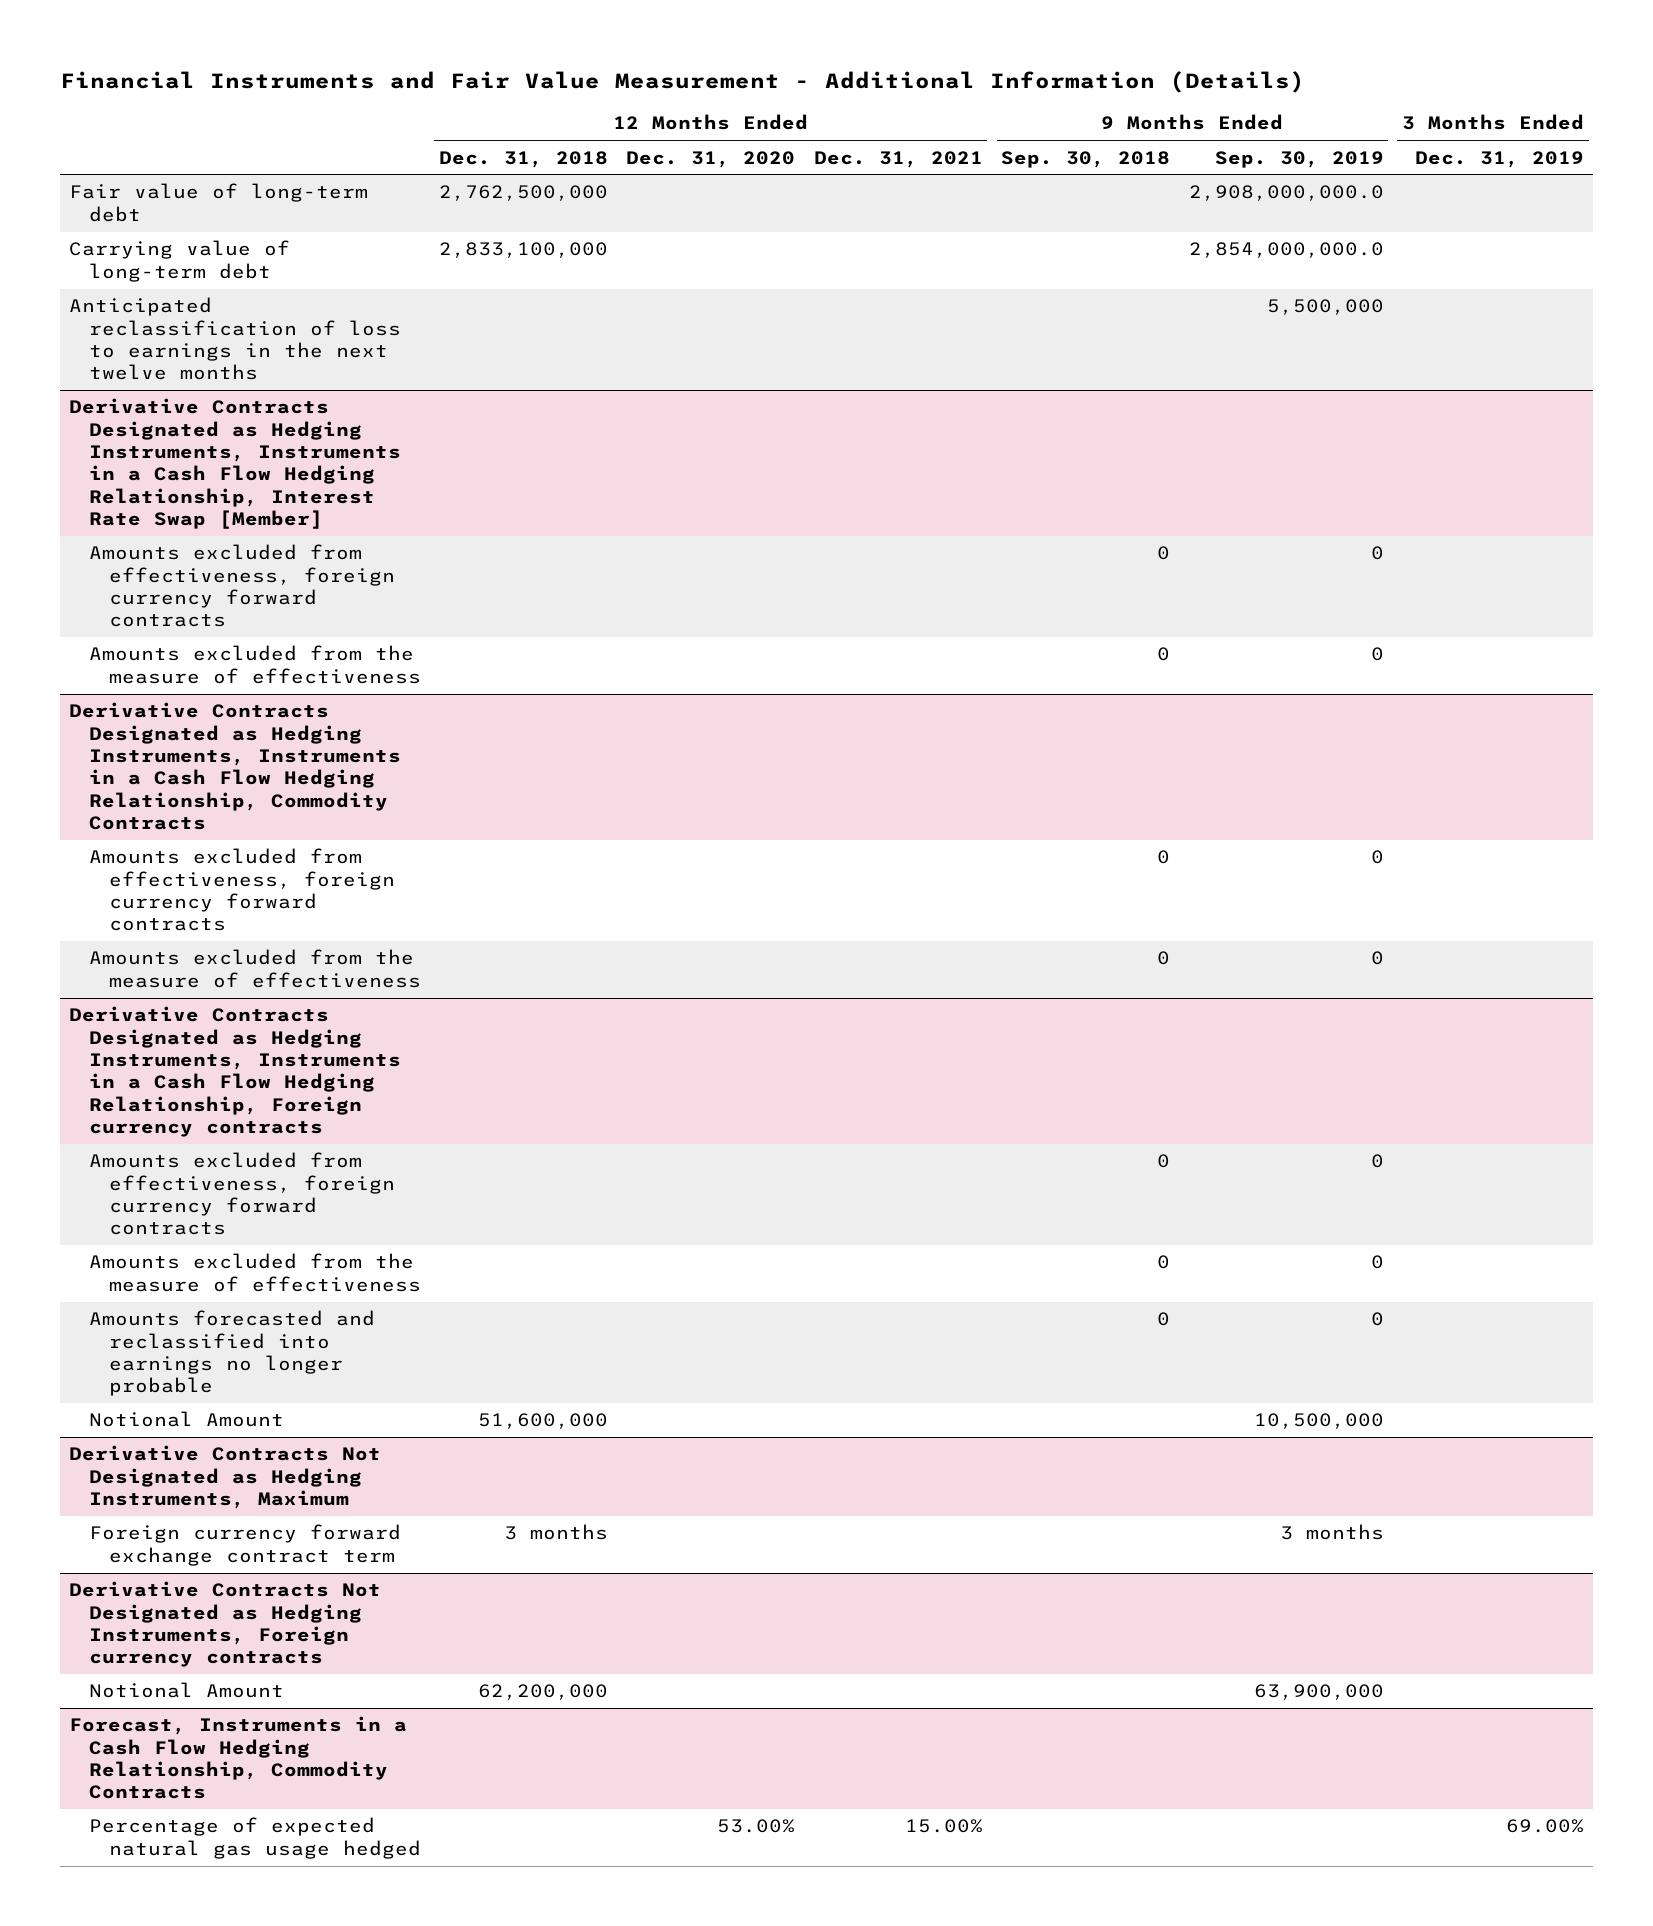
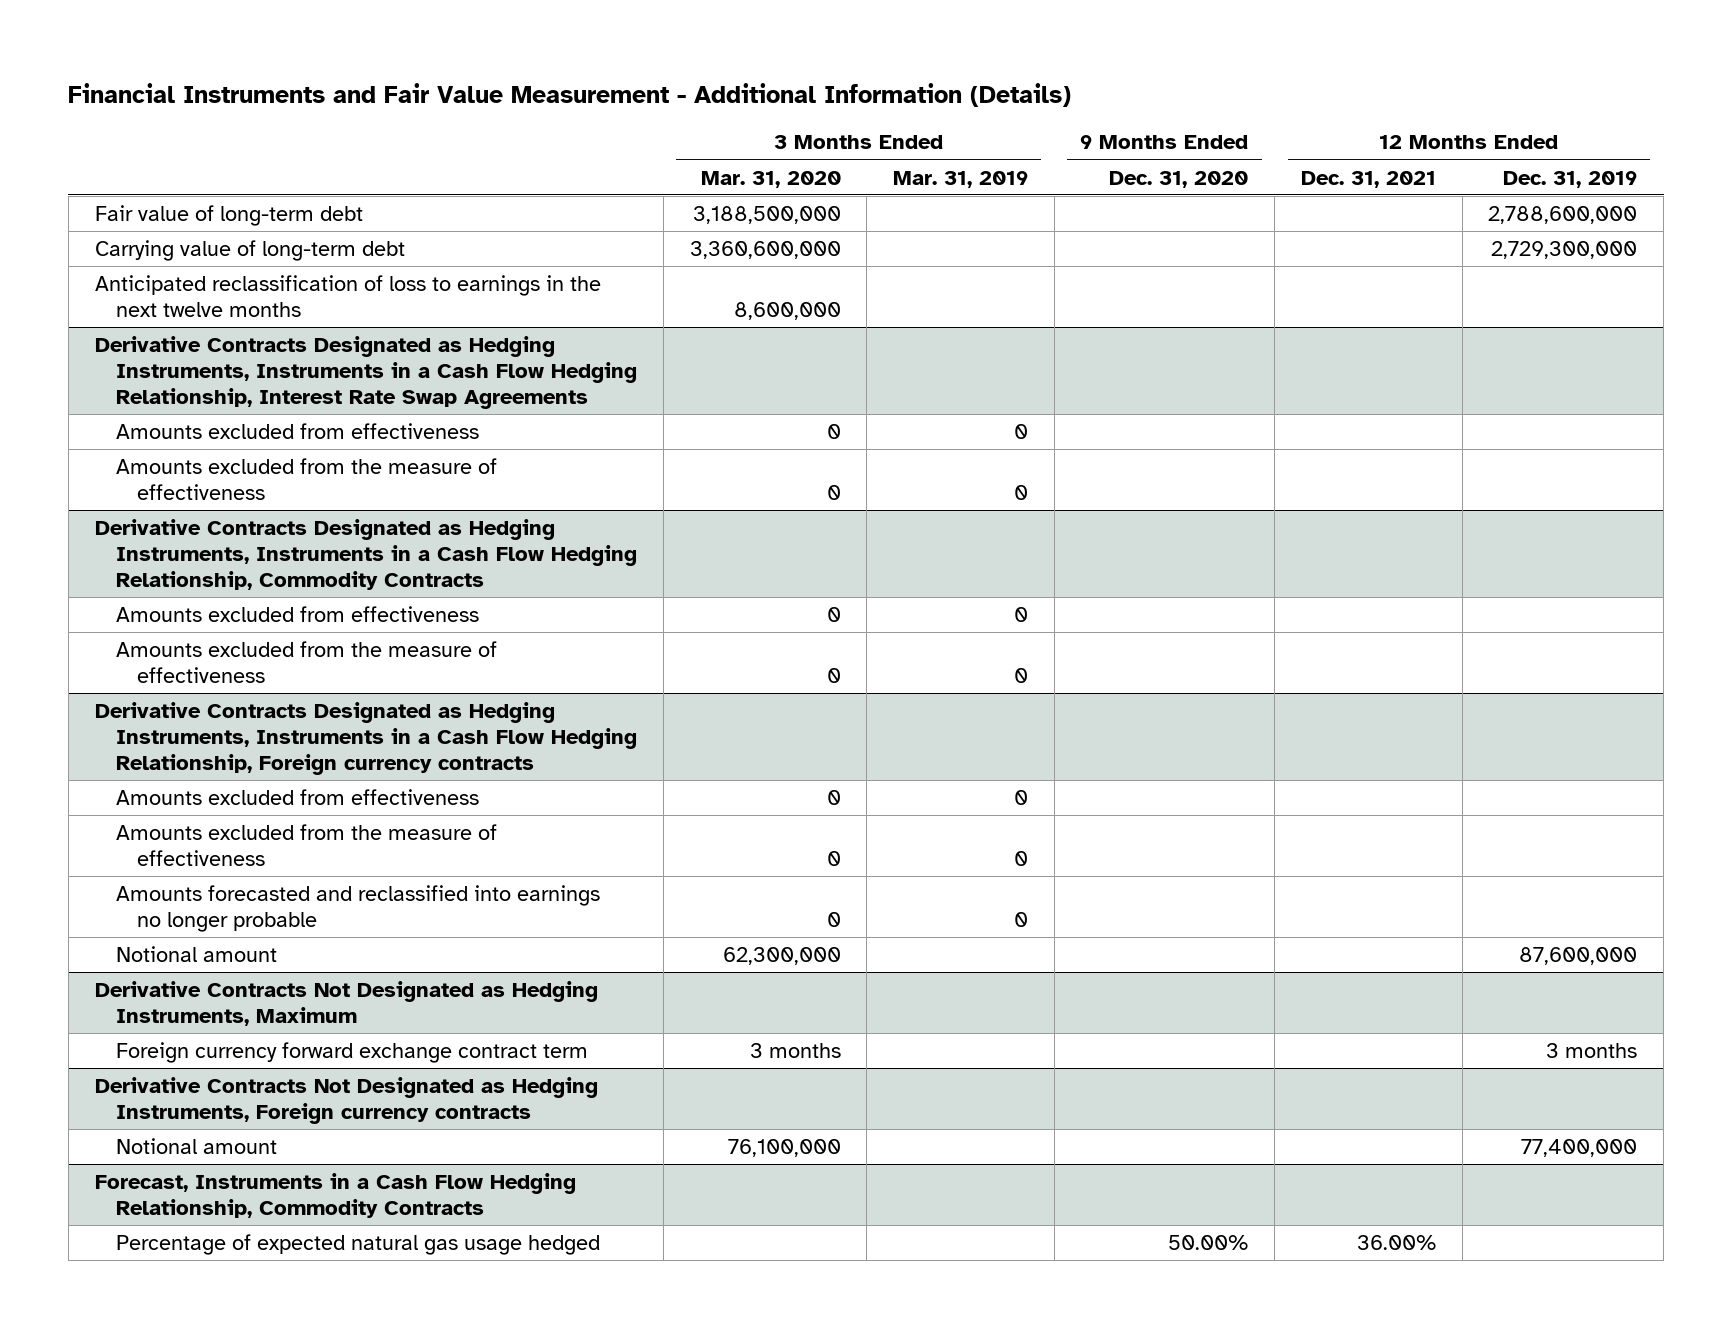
- | 12 Months Ended Dec. 31, 2018 | 12 Months Ended Dec. 31, 2020 | 12 Months Ended Dec. 31, 2021 | 9 Months Ended Sep. 30, 2018 | 9 Months Ended Sep. 30, 2019 | 3 Months Ended Dec. 31, 2019
+ | 3 Months Ended Mar. 31, 2020 | 3 Months Ended Mar. 31, 2019 | 9 Months Ended Dec. 31, 2020 | 12 Months Ended Dec. 31, 2021 | 12 Months Ended Dec. 31, 2019
- Derivative Contracts Designated as Hedging Instruments, Instruments in a Cash Flow Hedging Relationship, Interest Rate Swap [Member]
- Amounts excluded from effectiveness, foreign currency forward contracts | | | | 0 | 0 |
+ Derivative Contracts Designated as Hedging Instruments, Instruments in a Cash Flow Hedging Relationship, Interest Rate Swap Agreements
+ Amounts excluded from effectiveness | 0 | 0 | | |
@ Derivative Contracts Designated as Hedging Instruments, Instruments in a Cash Flow Hedging Relationship, Commodity Contracts
- Amounts excluded from effectiveness, foreign currency forward contracts | | | | 0 | 0 |
+ Amounts excluded from effectiveness | 0 | 0 | | |
@ Derivative Contracts Designated as Hedging Instruments, Instruments in a Cash Flow Hedging Relationship, Foreign currency contracts
- Amounts excluded from effectiveness, foreign currency forward contracts | | | | 0 | 0 |
+ Amounts excluded from effectiveness | 0 | 0 | | |
- Notional Amount | 51,600,000 | | | | 10,500,000 |
+ Notional amount | 62,300,000 | | | | 87,600,000
@ Derivative Contracts Not Designated as Hedging Instruments, Foreign currency contracts
- Notional Amount | 62,200,000 | | | | 63,900,000 |
+ Notional amount | 76,100,000 | | | | 77,400,000
@ Forecast, Instruments in a Cash Flow Hedging Relationship, Commodity Contracts
- Percentage of expected natural gas usage hedged | | 53.00% | 15.00% | | | 69.00%
+ Percentage of expected natural gas usage hedged | | | 50.00% | 36.00% |

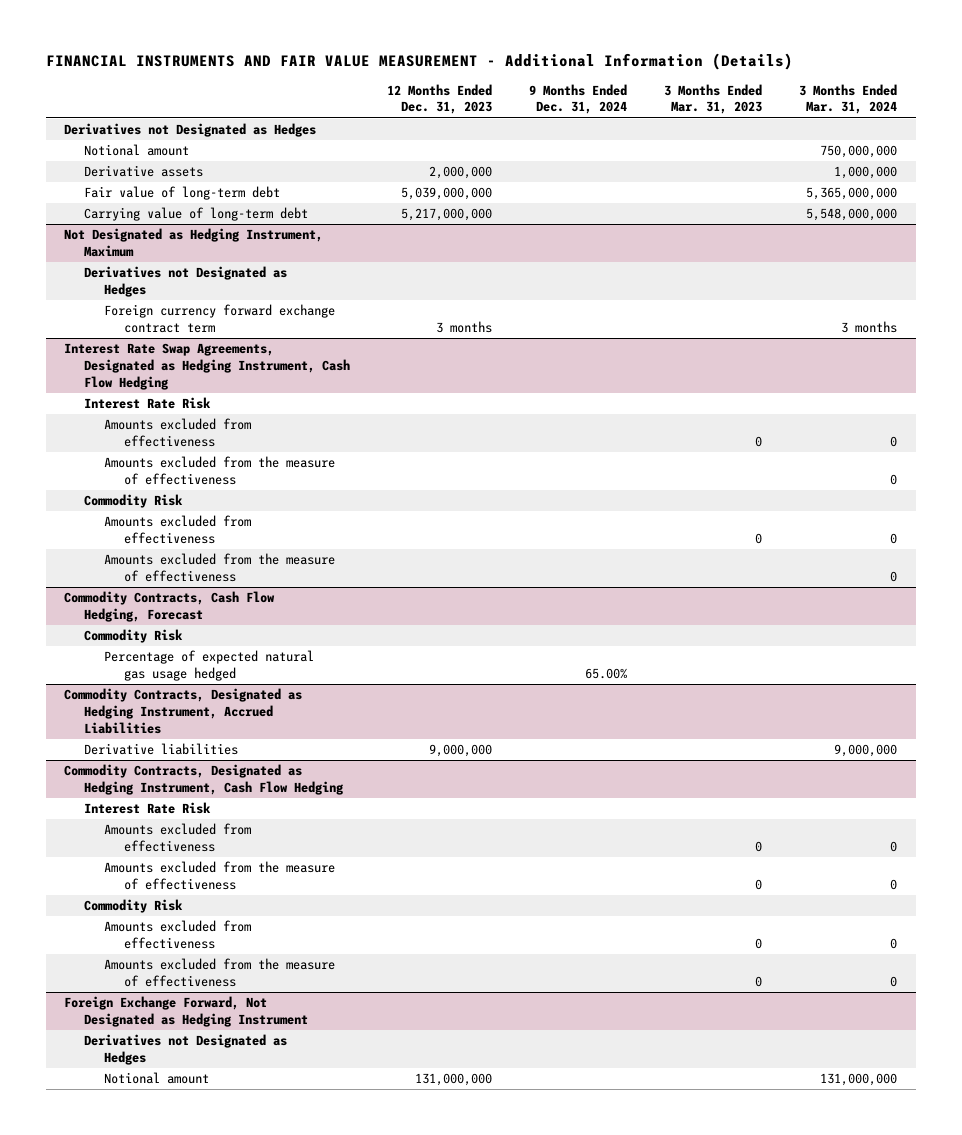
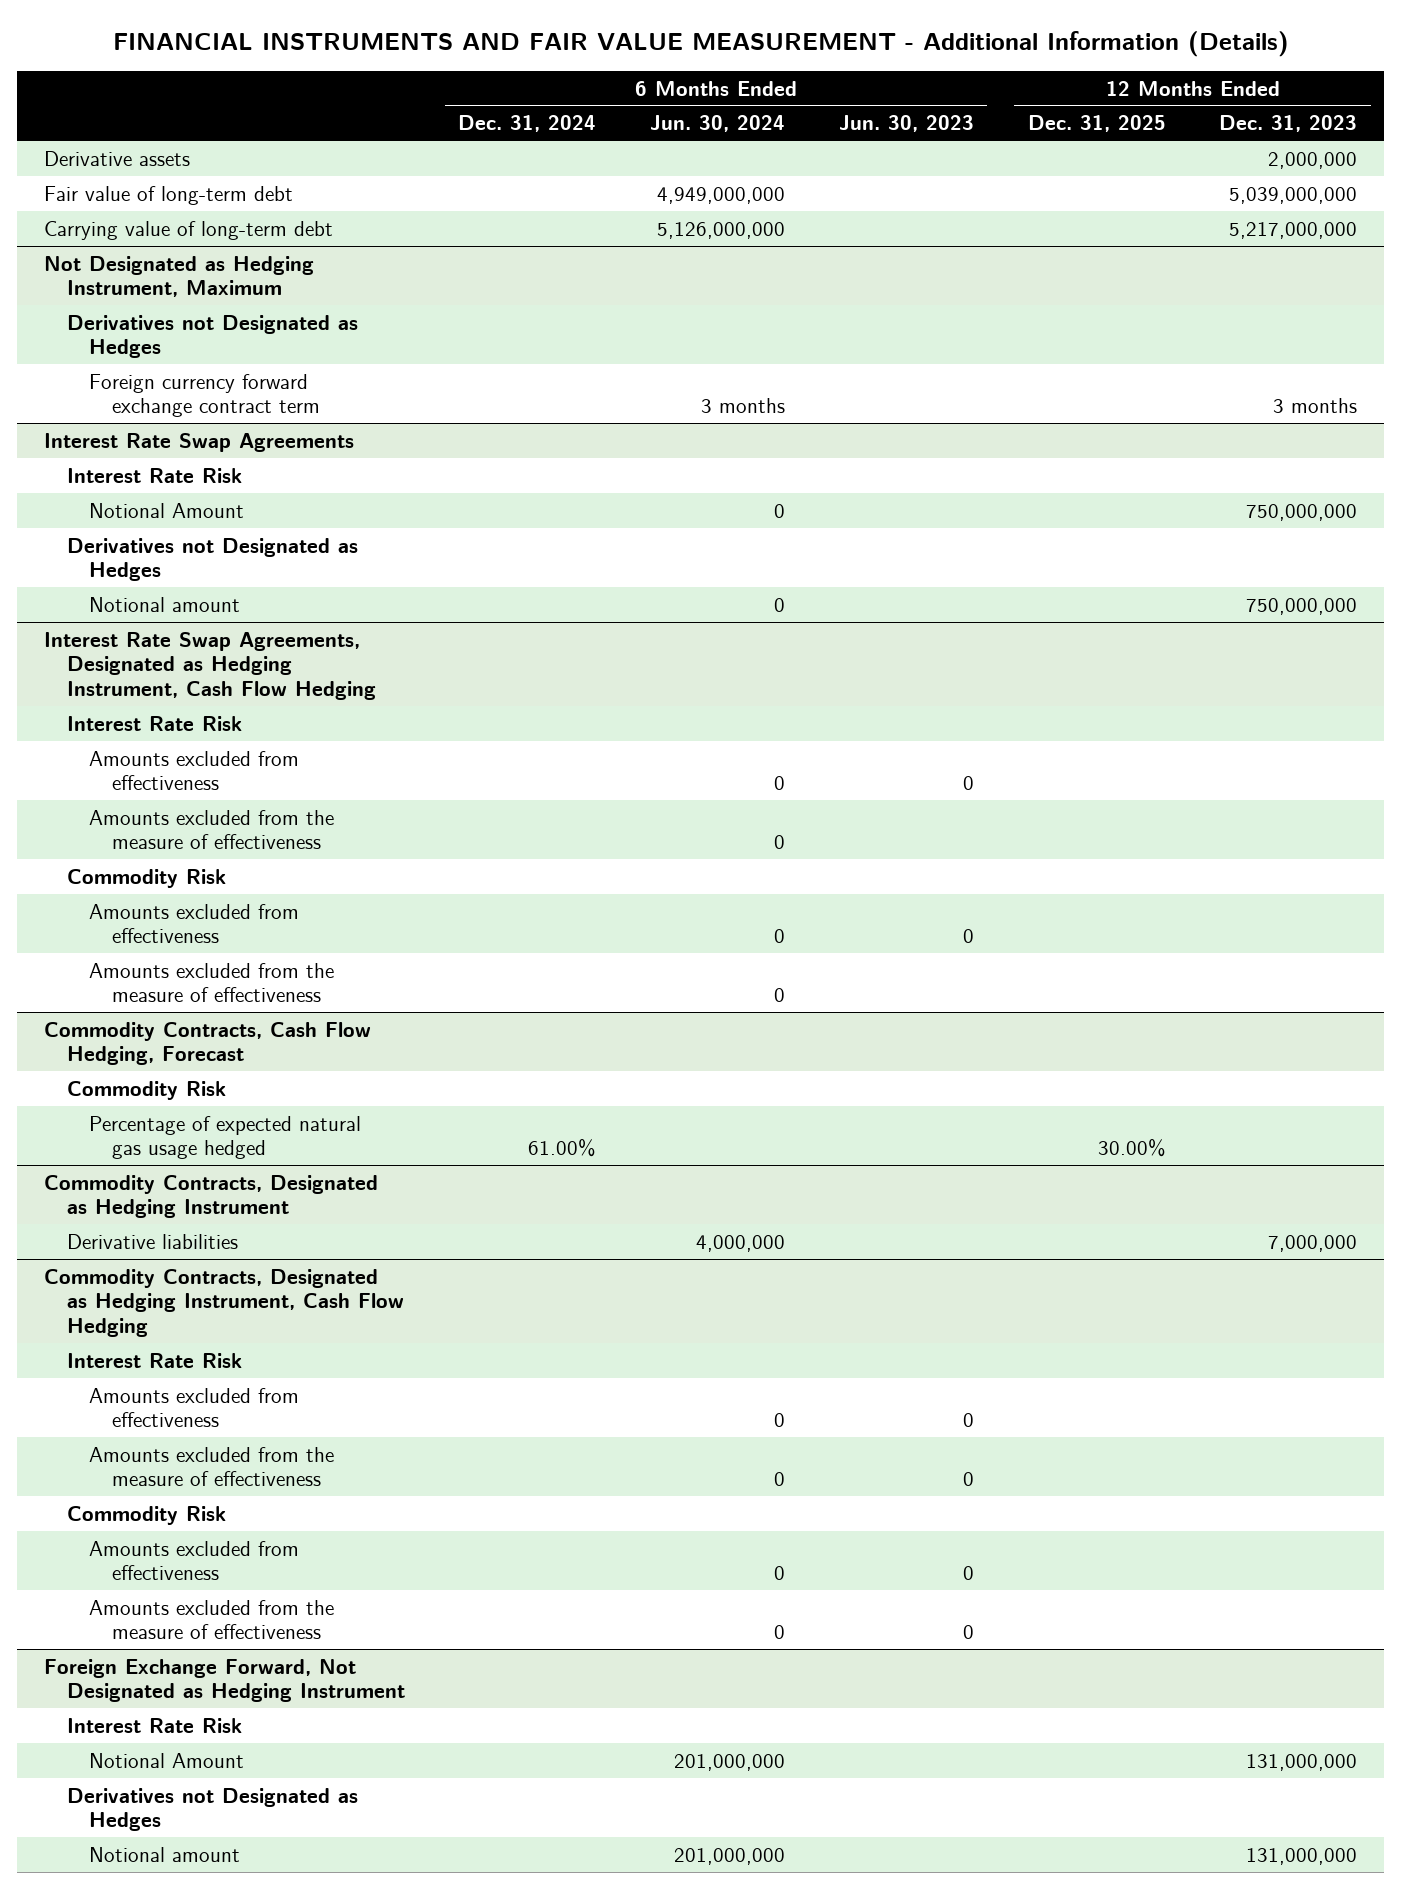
- | 12 Months Ended Dec. 31, 2023 | 9 Months Ended Dec. 31, 2024 | 3 Months Ended Mar. 31, 2023 | 3 Months Ended Mar. 31, 2024
+ | 6 Months Ended Dec. 31, 2024 | 6 Months Ended Jun. 30, 2024 | 6 Months Ended Jun. 30, 2023 | 12 Months Ended Dec. 31, 2025 | 12 Months Ended Dec. 31, 2023
- Derivatives not Designated as Hedges
- Notional amount | | | | 750,000,000
+ Interest Rate Swap Agreements
+ Interest Rate Risk
+ Notional Amount | | 0 | | | 750,000,000
+ Derivatives not Designated as Hedges
+ Notional amount | | 0 | | | 750,000,000
- Commodity Contracts, Designated as Hedging Instrument, Accrued Liabilities
- Derivative liabilities | 9,000,000 | | | 9,000,000
+ Commodity Contracts, Designated as Hedging Instrument
+ Derivative liabilities | | 4,000,000 | | | 7,000,000
@ Foreign Exchange Forward, Not Designated as Hedging Instrument
+ Interest Rate Risk
+ Notional Amount | | 201,000,000 | | | 131,000,000

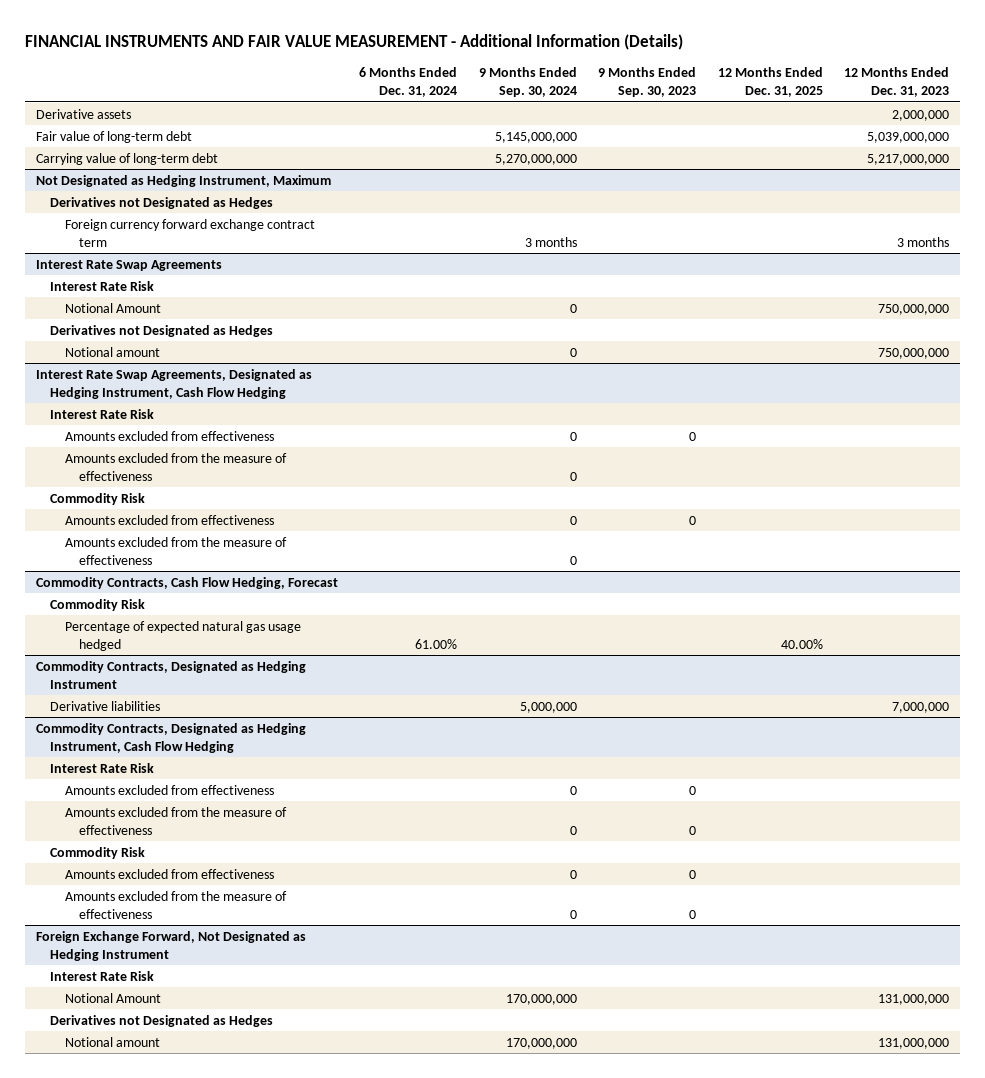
- | 6 Months Ended Dec. 31, 2024 | 6 Months Ended Jun. 30, 2024 | 6 Months Ended Jun. 30, 2023 | 12 Months Ended Dec. 31, 2025 | 12 Months Ended Dec. 31, 2023
+ | 6 Months Ended Dec. 31, 2024 | 9 Months Ended Sep. 30, 2024 | 9 Months Ended Sep. 30, 2023 | 12 Months Ended Dec. 31, 2025 | 12 Months Ended Dec. 31, 2023
@ Commodity Contracts, Cash Flow Hedging, Forecast
- Percentage of expected natural gas usage hedged | 61.00% | | | 30.00% |
+ Percentage of expected natural gas usage hedged | 61.00% | | | 40.00% |

